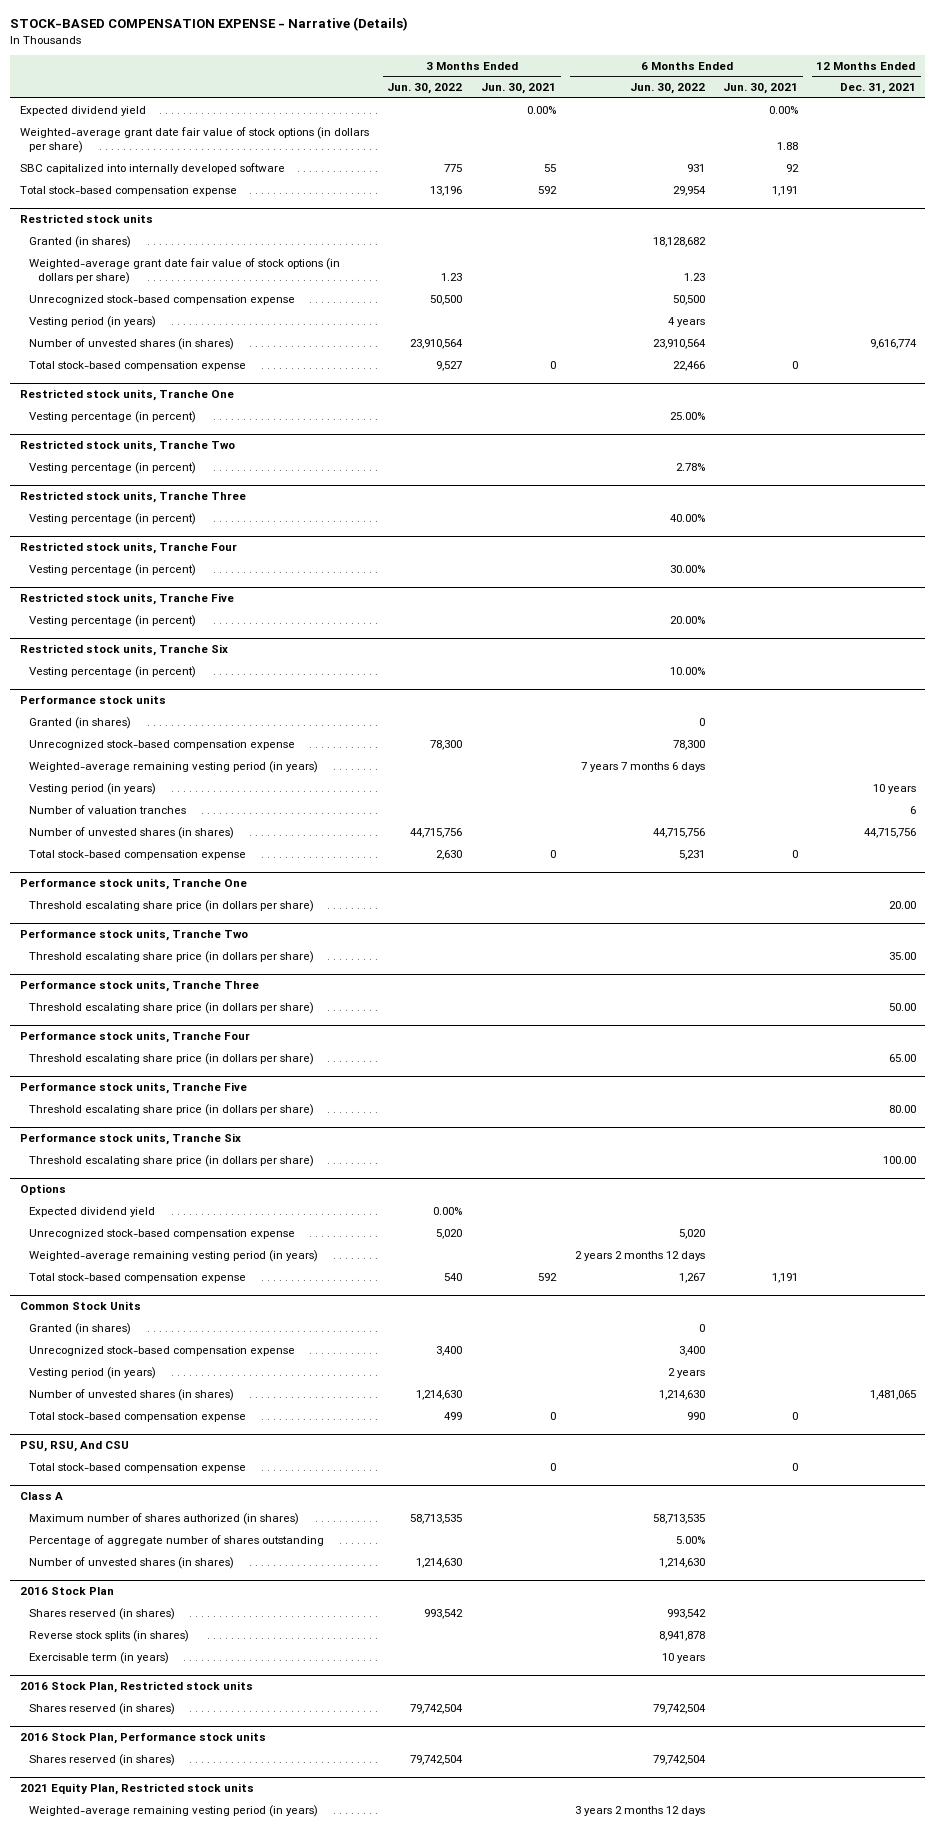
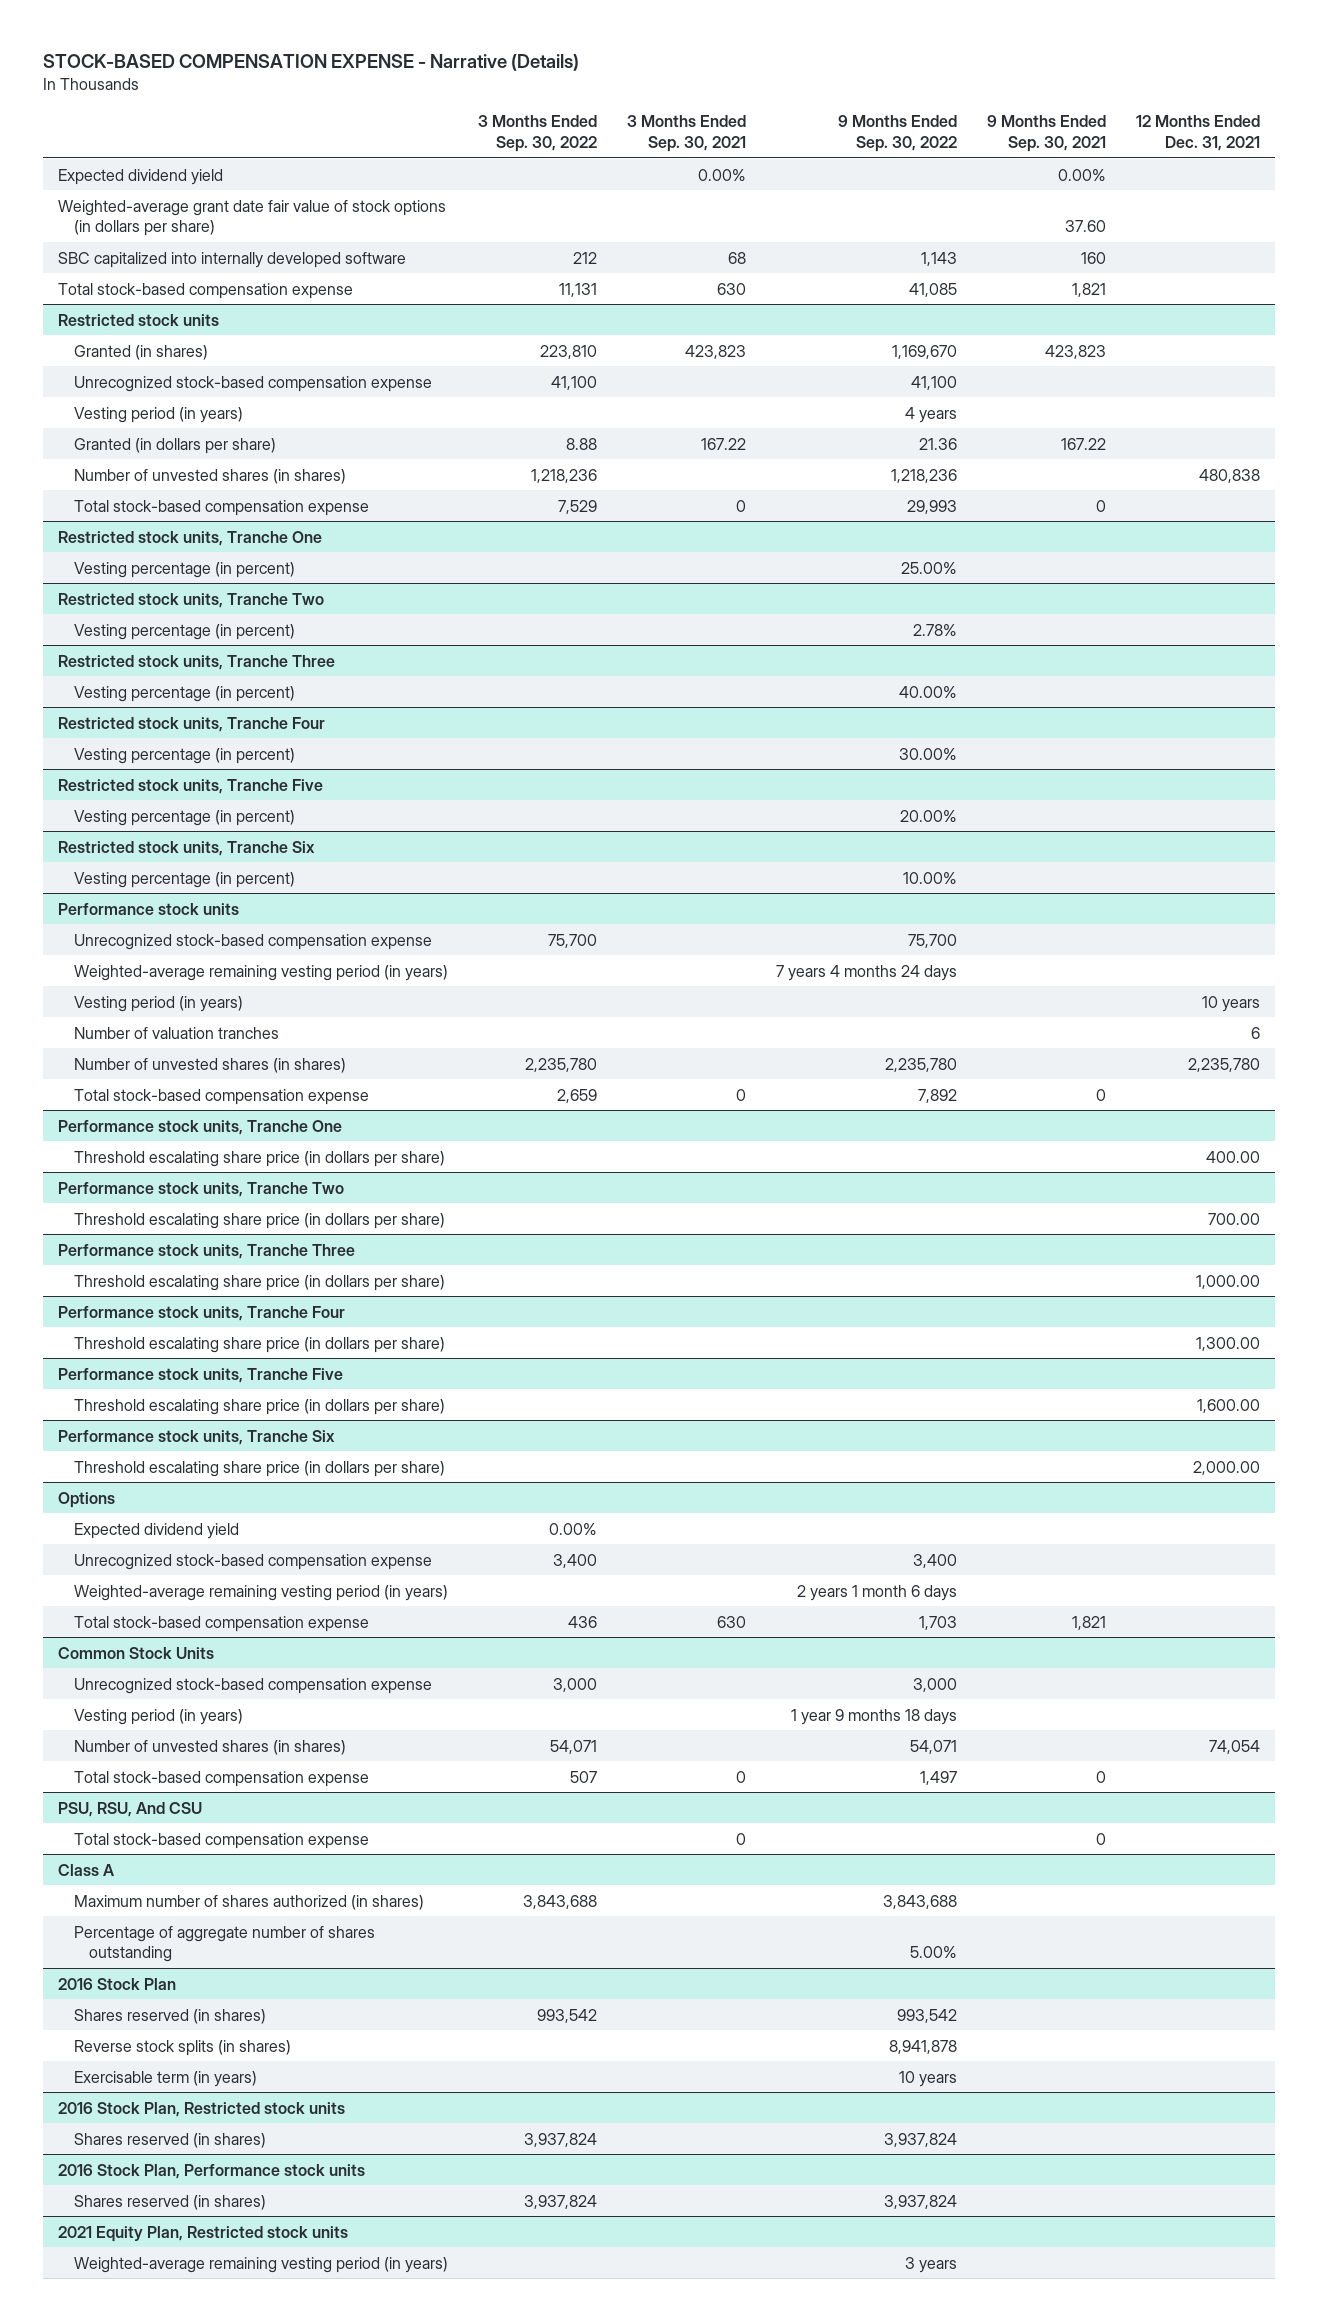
- | 3 Months Ended Jun. 30, 2022 | 3 Months Ended Jun. 30, 2021 | 6 Months Ended Jun. 30, 2022 | 6 Months Ended Jun. 30, 2021 | 12 Months Ended Dec. 31, 2021
+ | 3 Months Ended Sep. 30, 2022 | 3 Months Ended Sep. 30, 2021 | 9 Months Ended Sep. 30, 2022 | 9 Months Ended Sep. 30, 2021 | 12 Months Ended Dec. 31, 2021
@ Restricted stock units
- Weighted-average grant date fair value of stock options (in dollars per share) | 1.23 | | 1.23 | |
- Number of unvested shares (in shares) | 23,910,564 | | 23,910,564 | | 9,616,774
+ Granted (in dollars per share) | 8.88 | 167.22 | 21.36 | 167.22 |
+ Number of unvested shares (in shares) | 1,218,236 | | 1,218,236 | | 480,838
@ Performance stock units
- Granted (in shares) | | | 0 | |
- Number of unvested shares (in shares) | 44,715,756 | | 44,715,756 | | 44,715,756
+ Number of unvested shares (in shares) | 2,235,780 | | 2,235,780 | | 2,235,780
@ Performance stock units, Tranche One
- Threshold escalating share price (in dollars per share) | | | | | 20.00
+ Threshold escalating share price (in dollars per share) | | | | | 400.00
@ Performance stock units, Tranche Two
- Threshold escalating share price (in dollars per share) | | | | | 35.00
+ Threshold escalating share price (in dollars per share) | | | | | 700.00
@ Performance stock units, Tranche Three
- Threshold escalating share price (in dollars per share) | | | | | 50.00
+ Threshold escalating share price (in dollars per share) | | | | | 1,000.00
@ Performance stock units, Tranche Four
- Threshold escalating share price (in dollars per share) | | | | | 65.00
+ Threshold escalating share price (in dollars per share) | | | | | 1,300.00
@ Performance stock units, Tranche Five
- Threshold escalating share price (in dollars per share) | | | | | 80.00
+ Threshold escalating share price (in dollars per share) | | | | | 1,600.00
@ Performance stock units, Tranche Six
- Threshold escalating share price (in dollars per share) | | | | | 100.00
+ Threshold escalating share price (in dollars per share) | | | | | 2,000.00
@ Common Stock Units
- Granted (in shares) | | | 0 | |
- Number of unvested shares (in shares) | 1,214,630 | | 1,214,630 | | 1,481,065
+ Number of unvested shares (in shares) | 54,071 | | 54,071 | | 74,054
@ Class A
- Number of unvested shares (in shares) | 1,214,630 | | 1,214,630 | |

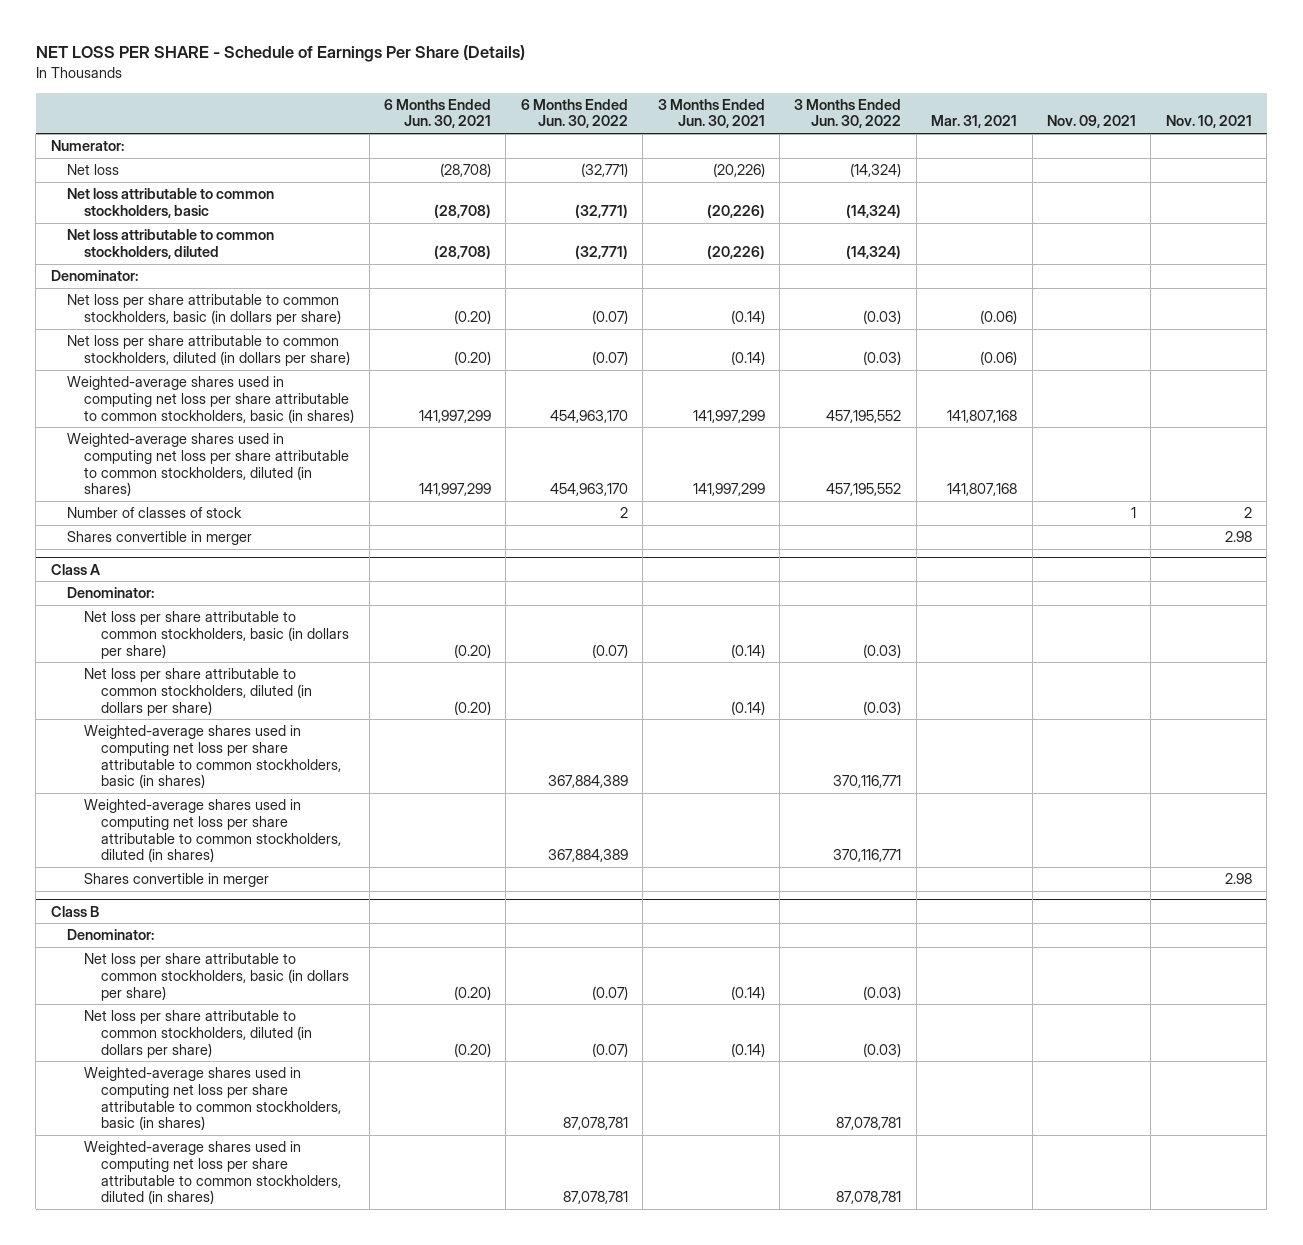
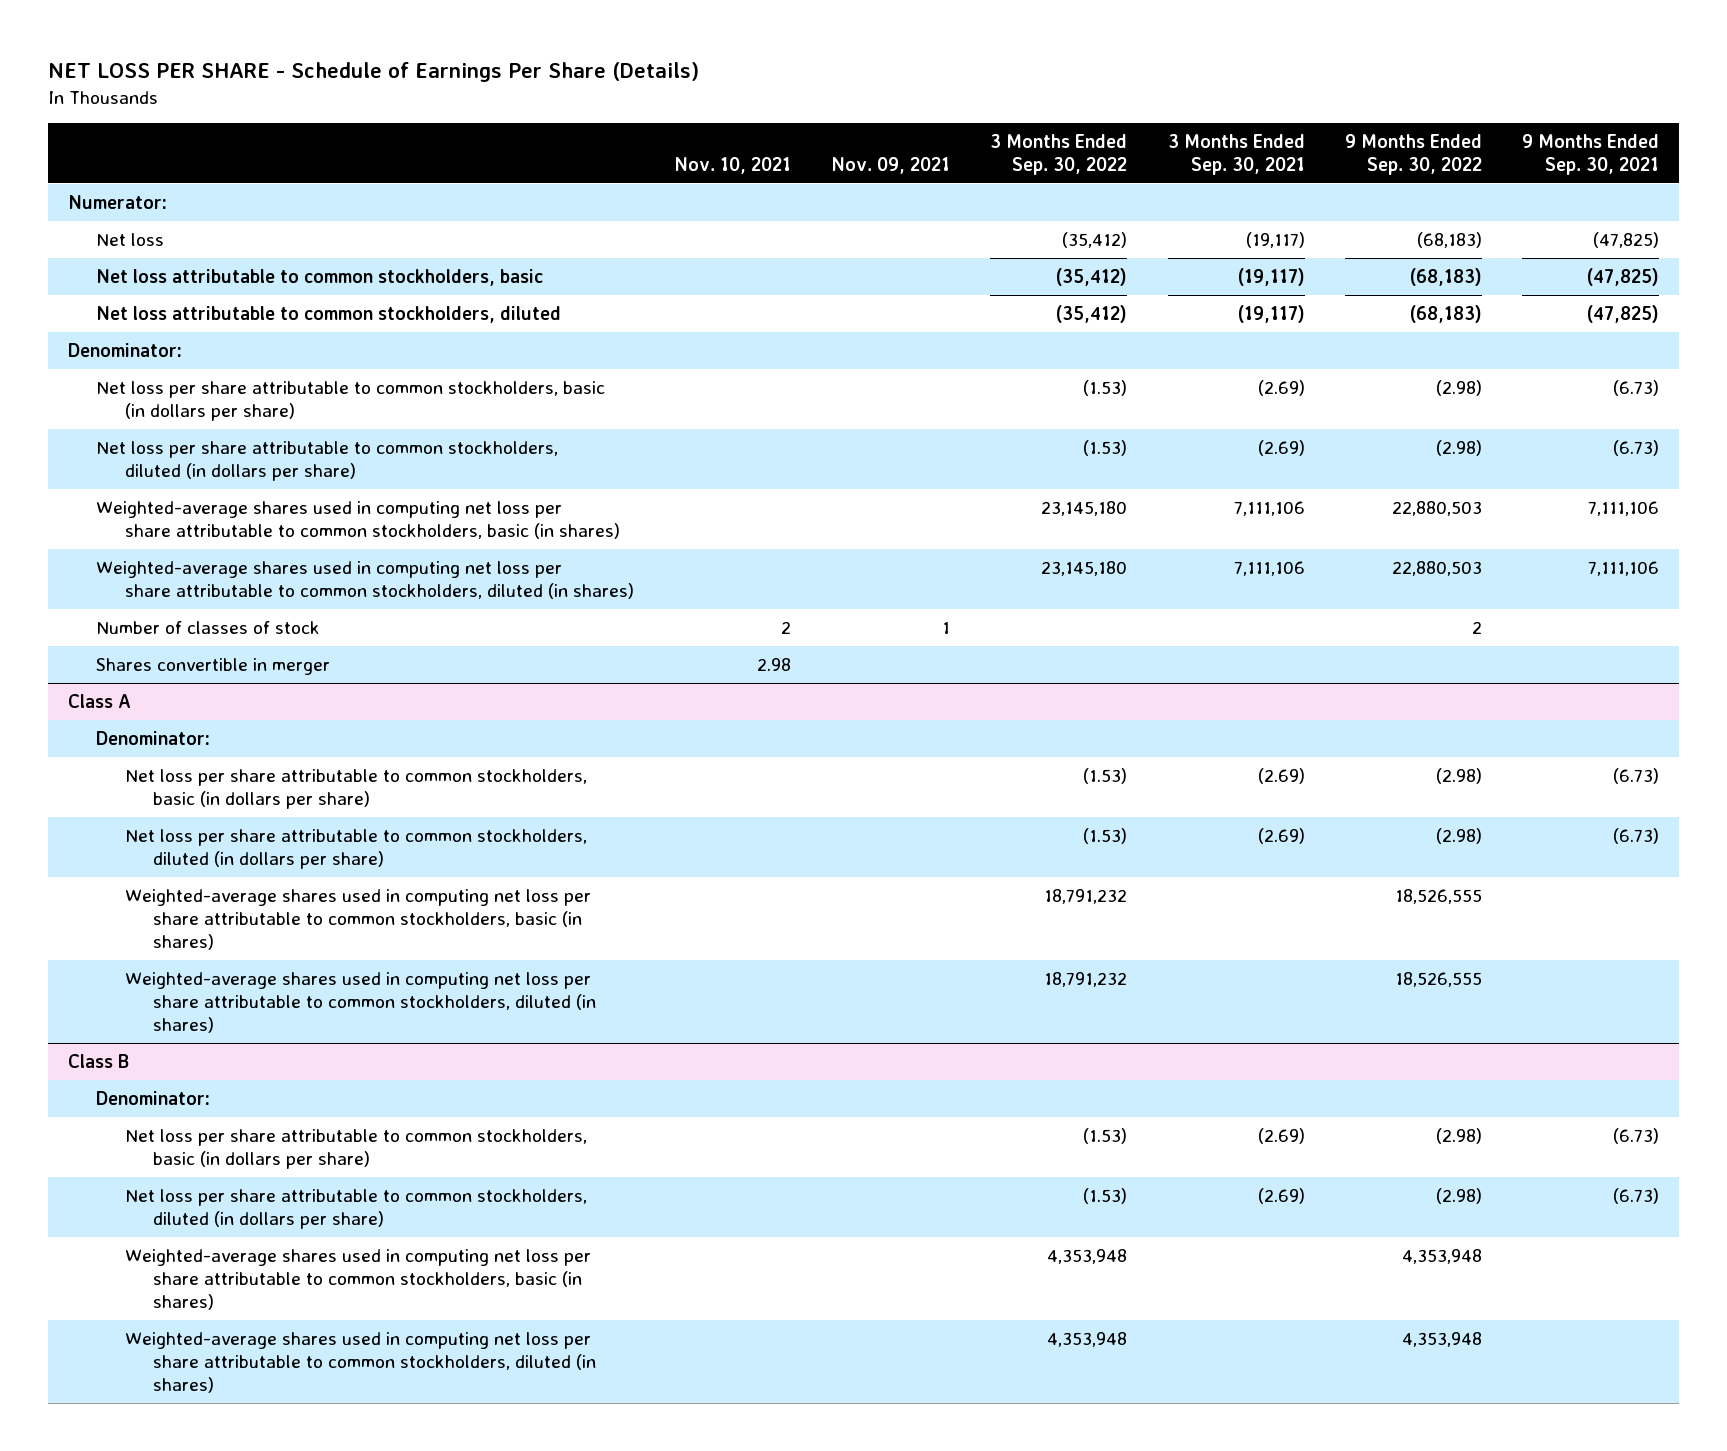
- | 6 Months Ended Jun. 30, 2021 | 6 Months Ended Jun. 30, 2022 | 3 Months Ended Jun. 30, 2021 | 3 Months Ended Jun. 30, 2022 | Mar. 31, 2021 | Nov. 09, 2021 | Nov. 10, 2021
+ | Nov. 10, 2021 | Nov. 09, 2021 | 3 Months Ended Sep. 30, 2022 | 3 Months Ended Sep. 30, 2021 | 9 Months Ended Sep. 30, 2022 | 9 Months Ended Sep. 30, 2021
@ Class A
- Shares convertible in merger | | | | | | | 2.98

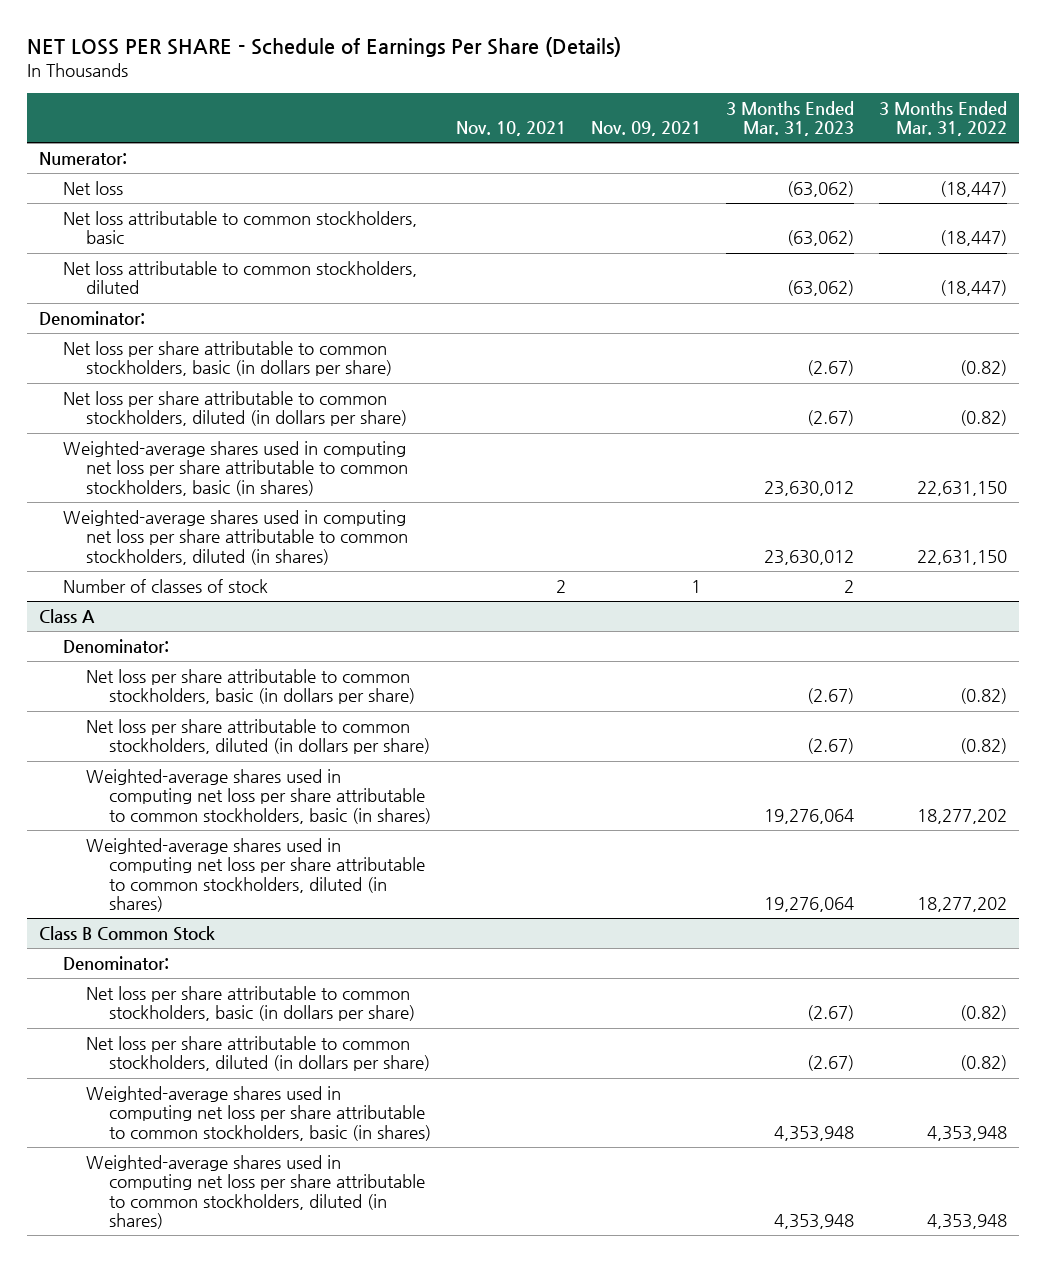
- | Nov. 10, 2021 | Nov. 09, 2021 | 3 Months Ended Sep. 30, 2022 | 3 Months Ended Sep. 30, 2021 | 9 Months Ended Sep. 30, 2022 | 9 Months Ended Sep. 30, 2021
+ | Nov. 10, 2021 | Nov. 09, 2021 | 3 Months Ended Mar. 31, 2023 | 3 Months Ended Mar. 31, 2022
- Shares convertible in merger | 2.98 | | | | |
- Class B
+ Class B Common Stock

